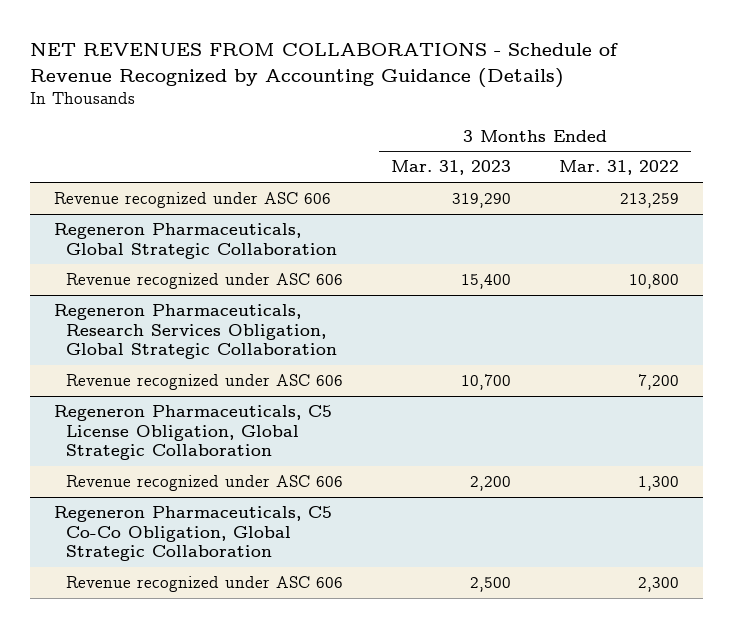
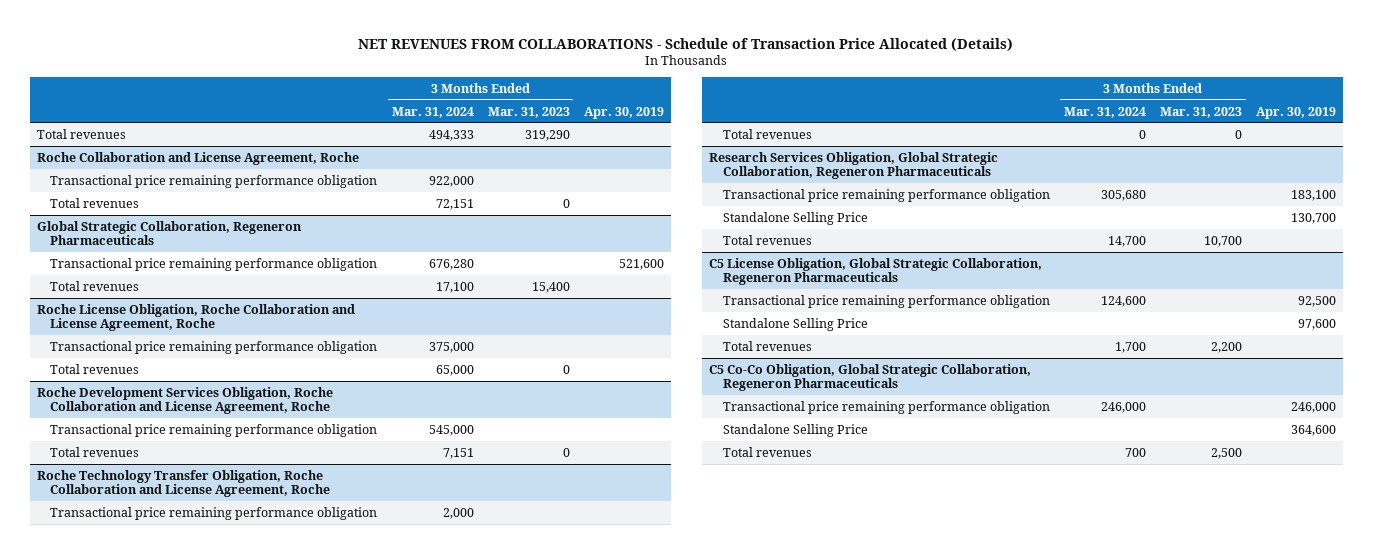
- NET REVENUES FROM COLLABORATIONS - Schedule of Revenue Recognized by Accounting Guidance (Details)
+ NET REVENUES FROM COLLABORATIONS - Schedule of Transaction Price Allocated (Details)
- | 3 Months Ended Mar. 31, 2023 | 3 Months Ended Mar. 31, 2022
+ | 3 Months Ended Mar. 31, 2024 | 3 Months Ended Mar. 31, 2023 | Apr. 30, 2019
- Revenue recognized under ASC 606 | 319,290 | 213,259
- Regeneron Pharmaceuticals, Global Strategic Collaboration
- Revenue recognized under ASC 606 | 15,400 | 10,800
- Regeneron Pharmaceuticals, Research Services Obligation, Global Strategic Collaboration
- Revenue recognized under ASC 606 | 10,700 | 7,200
- Regeneron Pharmaceuticals, C5 License Obligation, Global Strategic Collaboration
- Revenue recognized under ASC 606 | 2,200 | 1,300
- Regeneron Pharmaceuticals, C5 Co-Co Obligation, Global Strategic Collaboration
- Revenue recognized under ASC 606 | 2,500 | 2,300
+ Total revenues | 494,333 | 319,290 |
+ Roche Collaboration and License Agreement, Roche
+ Transactional price remaining performance obligation | 922,000 | |
+ Total revenues | 72,151 | 0 |
+ Global Strategic Collaboration, Regeneron Pharmaceuticals
+ Transactional price remaining performance obligation | 676,280 | | 521,600
+ Total revenues | 17,100 | 15,400 |
+ Roche License Obligation, Roche Collaboration and License Agreement, Roche
+ Transactional price remaining performance obligation | 375,000 | |
+ Total revenues | 65,000 | 0 |
+ Roche Development Services Obligation, Roche Collaboration and License Agreement, Roche
+ Transactional price remaining performance obligation | 545,000 | |
+ Total revenues | 7,151 | 0 |
+ Roche Technology Transfer Obligation, Roche Collaboration and License Agreement, Roche
+ Transactional price remaining performance obligation | 2,000 | |
+ Total revenues | 0 | 0 |
+ Research Services Obligation, Global Strategic Collaboration, Regeneron Pharmaceuticals
+ Transactional price remaining performance obligation | 305,680 | | 183,100
+ Standalone Selling Price | | | 130,700
+ Total revenues | 14,700 | 10,700 |
+ C5 License Obligation, Global Strategic Collaboration, Regeneron Pharmaceuticals
+ Transactional price remaining performance obligation | 124,600 | | 92,500
+ Standalone Selling Price | | | 97,600
+ Total revenues | 1,700 | 2,200 |
+ C5 Co-Co Obligation, Global Strategic Collaboration, Regeneron Pharmaceuticals
+ Transactional price remaining performance obligation | 246,000 | | 246,000
+ Standalone Selling Price | | | 364,600
+ Total revenues | 700 | 2,500 |

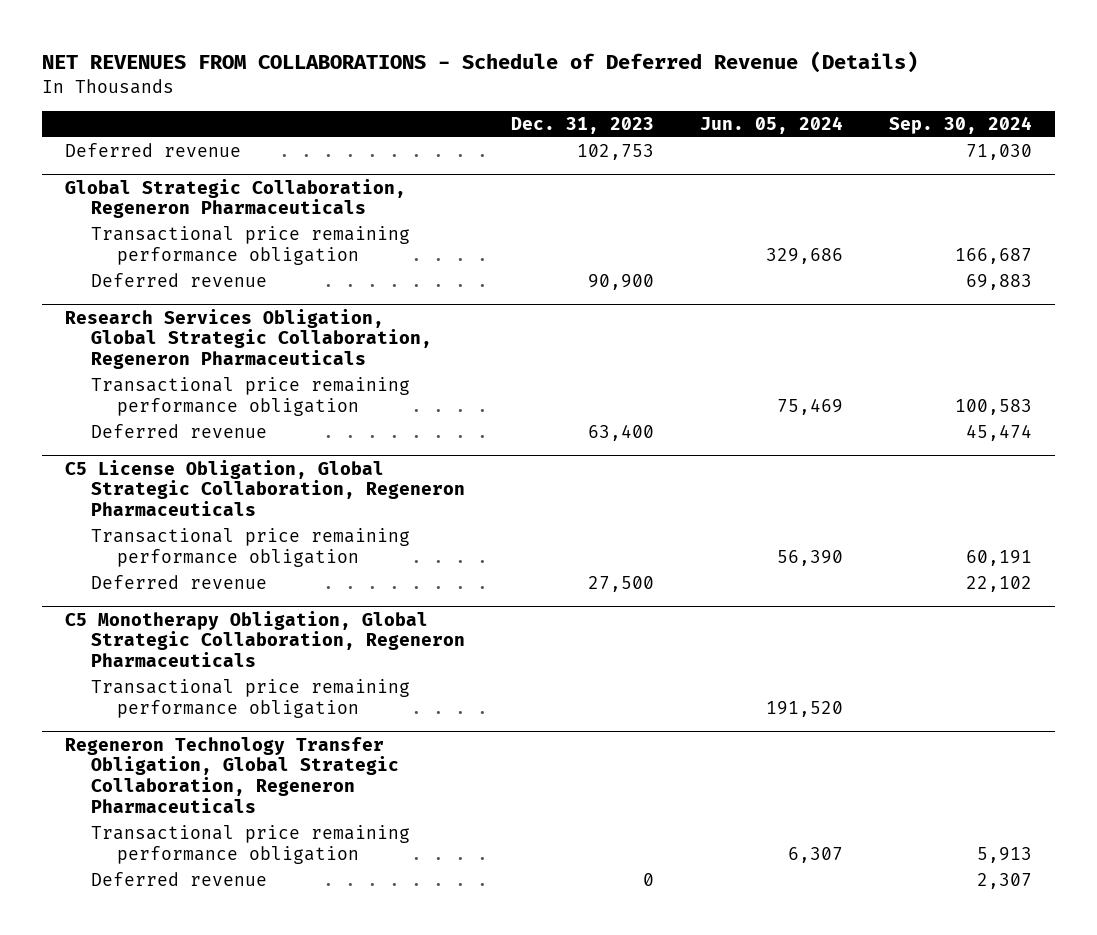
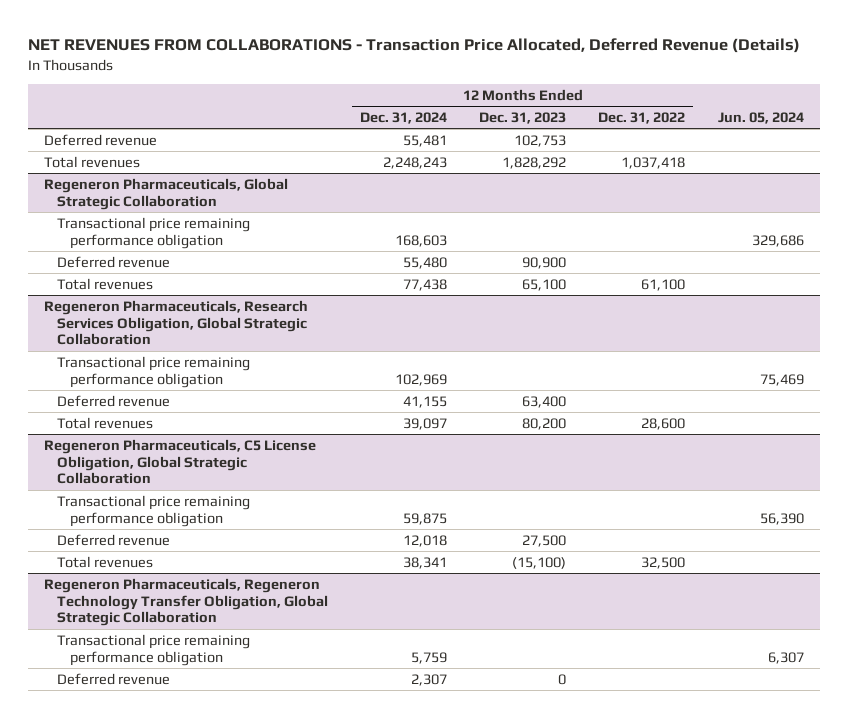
- NET REVENUES FROM COLLABORATIONS - Schedule of Deferred Revenue (Details)
+ NET REVENUES FROM COLLABORATIONS - Transaction Price Allocated, Deferred Revenue (Details)
- | Dec. 31, 2023 | Jun. 05, 2024 | Sep. 30, 2024
+ | 12 Months Ended Dec. 31, 2024 | 12 Months Ended Dec. 31, 2023 | 12 Months Ended Dec. 31, 2022 | Jun. 05, 2024
- Global Strategic Collaboration, Regeneron Pharmaceuticals
+ Total revenues | 2,248,243 | 1,828,292 | 1,037,418 |
+ Regeneron Pharmaceuticals, Global Strategic Collaboration
- Research Services Obligation, Global Strategic Collaboration, Regeneron Pharmaceuticals
+ Total revenues | 77,438 | 65,100 | 61,100 |
+ Regeneron Pharmaceuticals, Research Services Obligation, Global Strategic Collaboration
- C5 License Obligation, Global Strategic Collaboration, Regeneron Pharmaceuticals
+ Total revenues | 39,097 | 80,200 | 28,600 |
+ Regeneron Pharmaceuticals, C5 License Obligation, Global Strategic Collaboration
- C5 Monotherapy Obligation, Global Strategic Collaboration, Regeneron Pharmaceuticals
- Transactional price remaining performance obligation | | 191,520 |
- Regeneron Technology Transfer Obligation, Global Strategic Collaboration, Regeneron Pharmaceuticals
+ Total revenues | 38,341 | (15,100) | 32,500 |
+ Regeneron Pharmaceuticals, Regeneron Technology Transfer Obligation, Global Strategic Collaboration

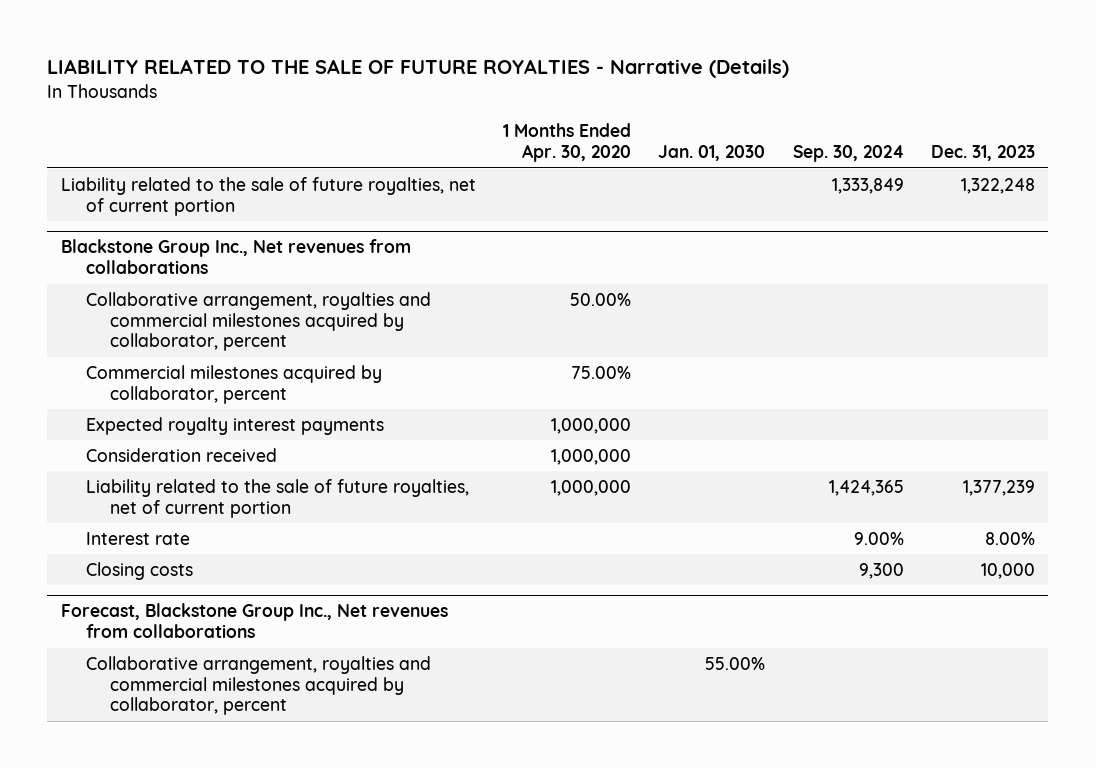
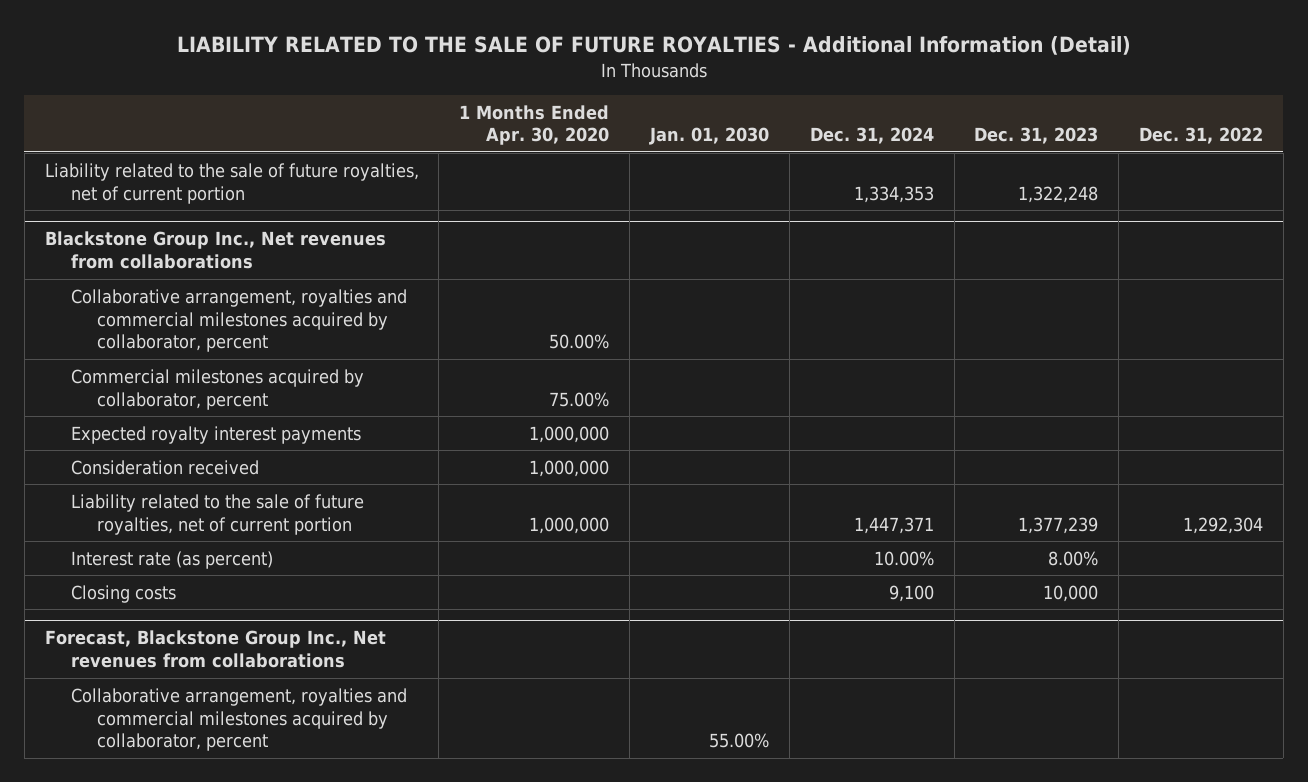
- LIABILITY RELATED TO THE SALE OF FUTURE ROYALTIES - Narrative (Details)
+ LIABILITY RELATED TO THE SALE OF FUTURE ROYALTIES - Additional Information (Detail)
- | 1 Months Ended Apr. 30, 2020 | Jan. 01, 2030 | Sep. 30, 2024 | Dec. 31, 2023
+ | 1 Months Ended Apr. 30, 2020 | Jan. 01, 2030 | Dec. 31, 2024 | Dec. 31, 2023 | Dec. 31, 2022
@ Blackstone Group Inc., Net revenues from collaborations
- Interest rate | | | 9.00% | 8.00%
+ Interest rate (as percent) | | | 10.00% | 8.00% |

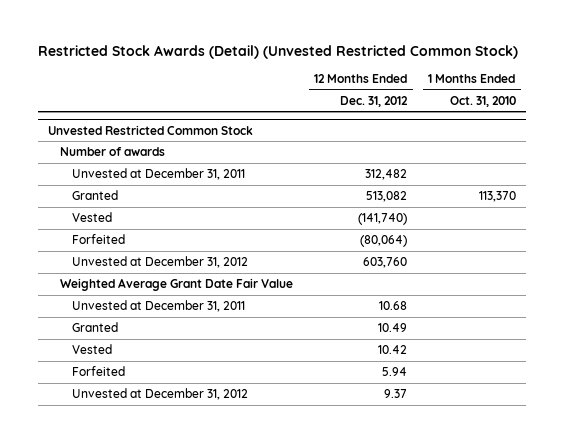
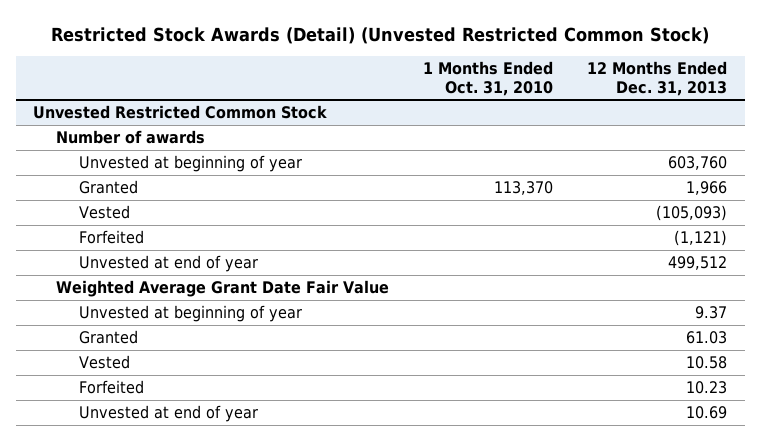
- | 12 Months Ended Dec. 31, 2012 | 1 Months Ended Oct. 31, 2010
+ | 1 Months Ended Oct. 31, 2010 | 12 Months Ended Dec. 31, 2013
@ Unvested Restricted Common Stock
- Unvested at December 31, 2011 | 312,482 |
+ Unvested at beginning of year | | 603,760
- Unvested at December 31, 2012 | 603,760 |
+ Unvested at end of year | | 499,512
- Unvested at December 31, 2011 | 10.68 |
+ Unvested at beginning of year | | 9.37
- Unvested at December 31, 2012 | 9.37 |
+ Unvested at end of year | | 10.69

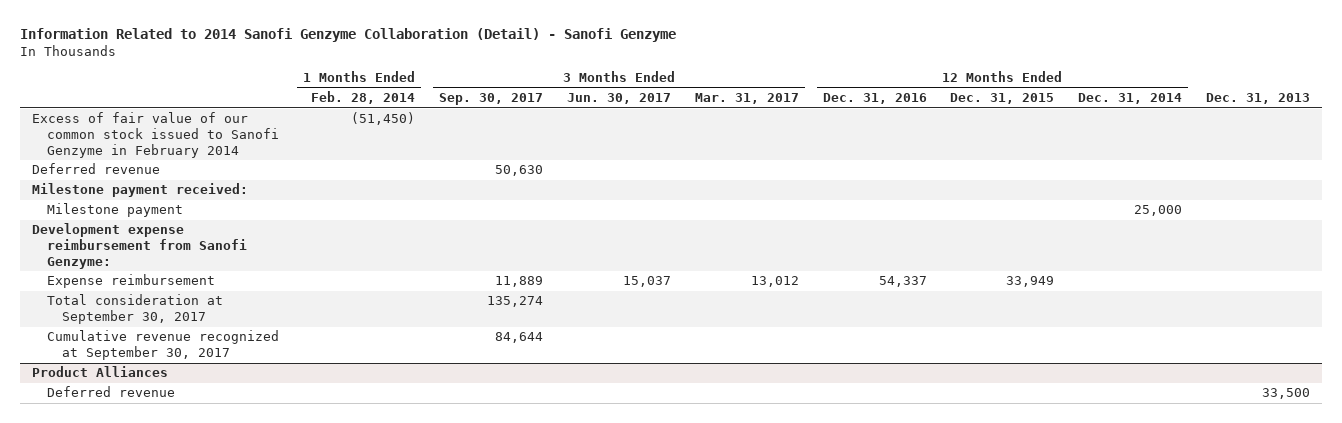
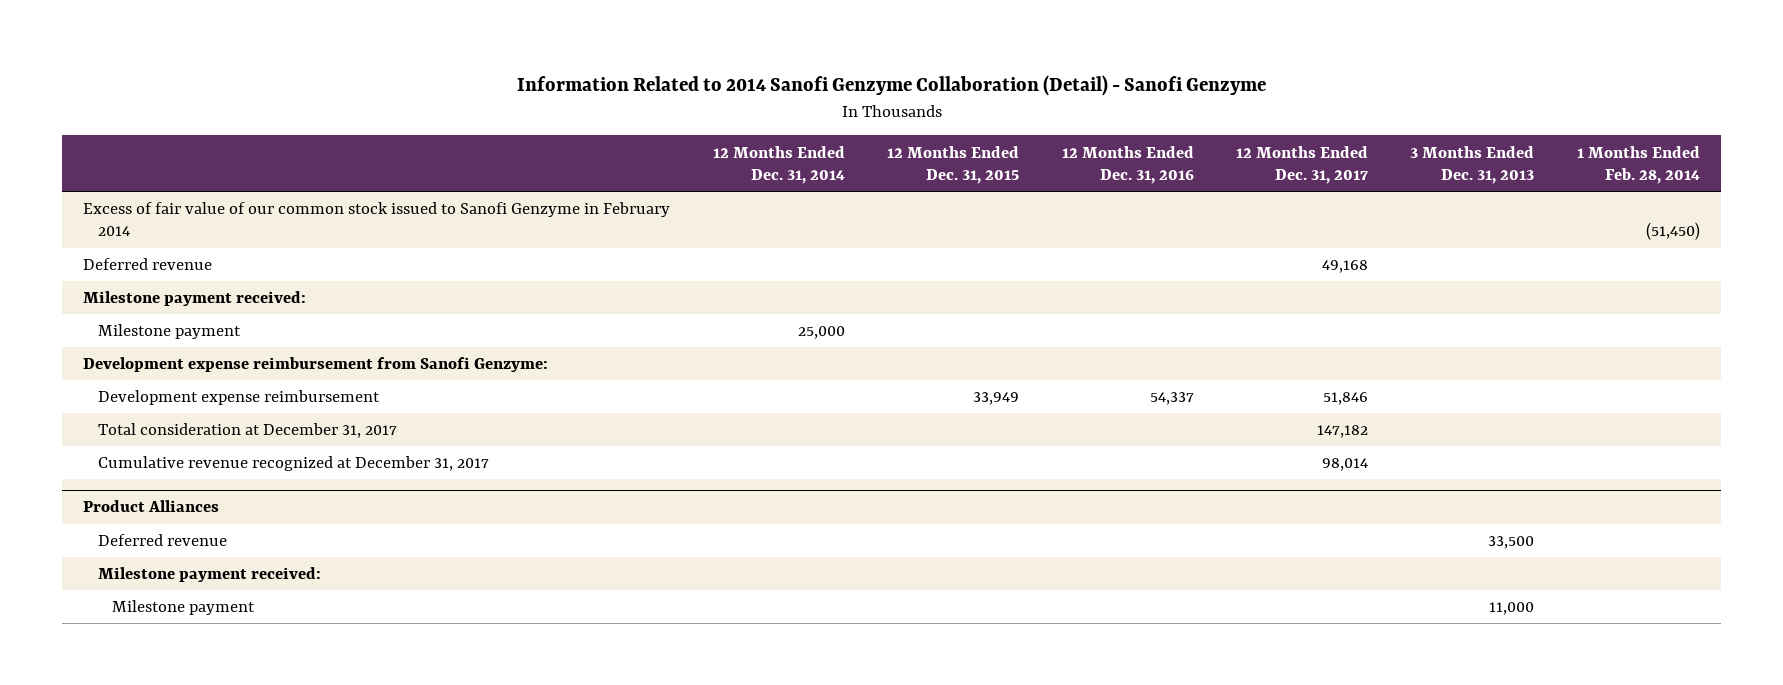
- | 1 Months Ended Feb. 28, 2014 | 3 Months Ended Sep. 30, 2017 | 3 Months Ended Jun. 30, 2017 | 3 Months Ended Mar. 31, 2017 | 12 Months Ended Dec. 31, 2016 | 12 Months Ended Dec. 31, 2015 | 12 Months Ended Dec. 31, 2014 | Dec. 31, 2013
+ | 12 Months Ended Dec. 31, 2014 | 12 Months Ended Dec. 31, 2015 | 12 Months Ended Dec. 31, 2016 | 12 Months Ended Dec. 31, 2017 | 3 Months Ended Dec. 31, 2013 | 1 Months Ended Feb. 28, 2014
- Expense reimbursement | | 11,889 | 15,037 | 13,012 | 54,337 | 33,949 | |
- Total consideration at September 30, 2017 | | 135,274 | | | | | |
- Cumulative revenue recognized at September 30, 2017 | | 84,644 | | | | | |
+ Development expense reimbursement | | 33,949 | 54,337 | 51,846 | |
+ Total consideration at December 31, 2017 | | | | 147,182 | |
+ Cumulative revenue recognized at December 31, 2017 | | | | 98,014 | |
@ Product Alliances
+ Milestone payment received:
+ Milestone payment | | | | | 11,000 |

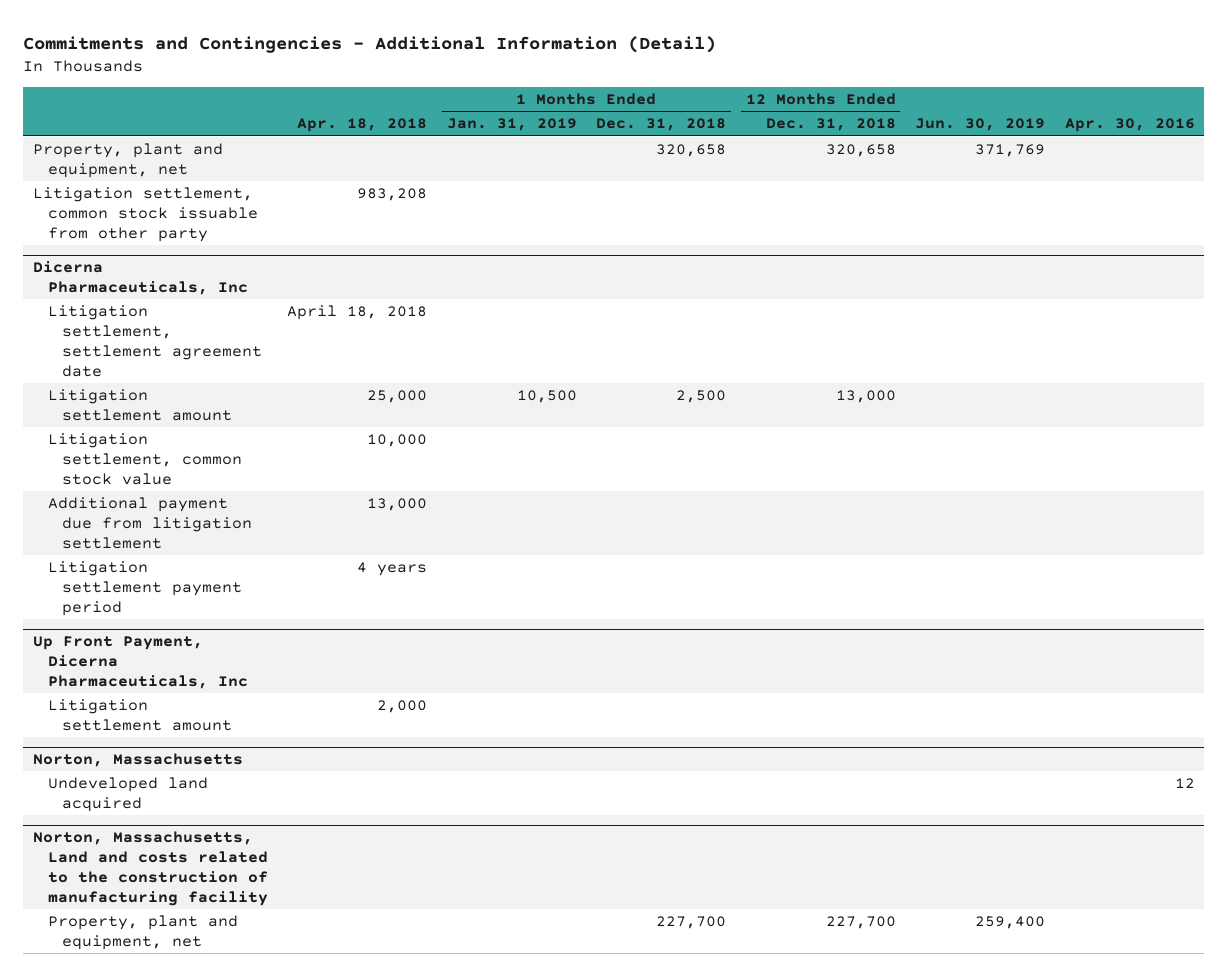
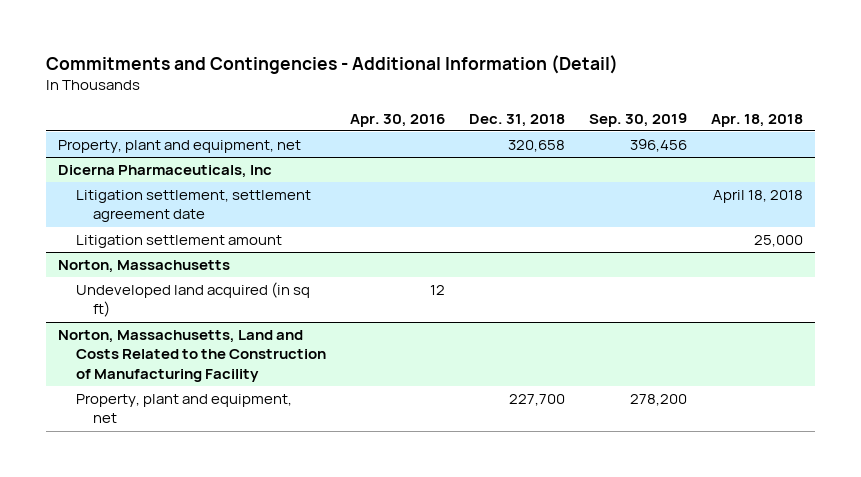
- | Apr. 18, 2018 | 1 Months Ended Jan. 31, 2019 | 1 Months Ended Dec. 31, 2018 | 12 Months Ended Dec. 31, 2018 | Jun. 30, 2019 | Apr. 30, 2016
+ | Apr. 30, 2016 | Dec. 31, 2018 | Sep. 30, 2019 | Apr. 18, 2018
- Litigation settlement, common stock issuable from other party | 983,208 | | | | |
@ Dicerna Pharmaceuticals, Inc
- Litigation settlement, common stock value | 10,000 | | | | |
- Additional payment due from litigation settlement | 13,000 | | | | |
- Litigation settlement payment period | 4 years | | | | |
- Up Front Payment, Dicerna Pharmaceuticals, Inc
- Litigation settlement amount | 2,000 | | | | |
@ Norton, Massachusetts
- Undeveloped land acquired | | | | | | 12
- Norton, Massachusetts, Land and costs related to the construction of manufacturing facility
@ Norton, Massachusetts
+ Undeveloped land acquired (in sq ft) | 12 | | |
+ Norton, Massachusetts, Land and Costs Related to the Construction of Manufacturing Facility

